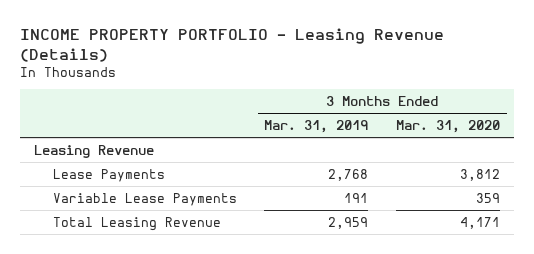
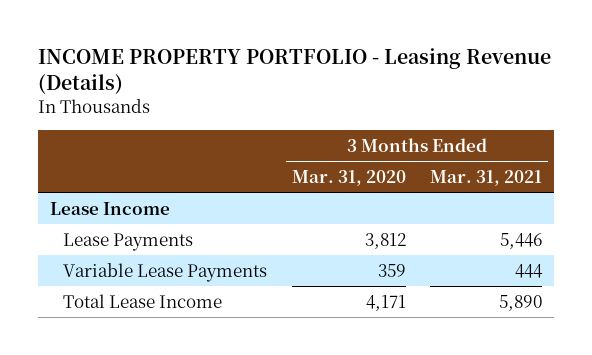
- | 3 Months Ended Mar. 31, 2019 | 3 Months Ended Mar. 31, 2020
+ | 3 Months Ended Mar. 31, 2020 | 3 Months Ended Mar. 31, 2021
- Leasing Revenue
+ Lease Income
- Total Leasing Revenue | 2,959 | 4,171
+ Total Lease Income | 4,171 | 5,890

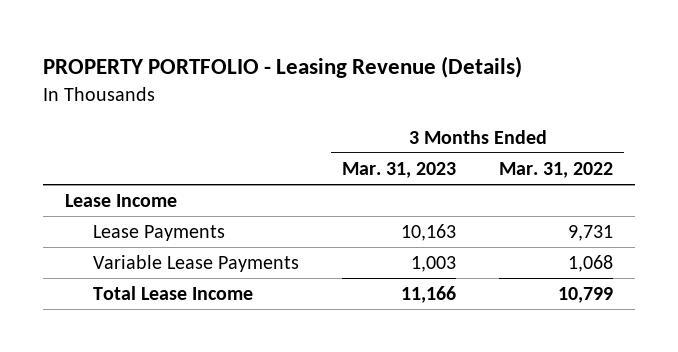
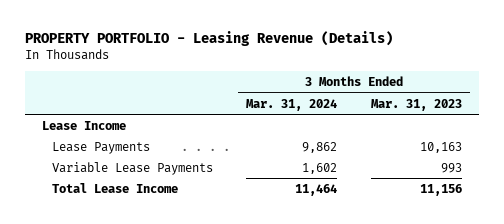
- | 3 Months Ended Mar. 31, 2023 | 3 Months Ended Mar. 31, 2022
+ | 3 Months Ended Mar. 31, 2024 | 3 Months Ended Mar. 31, 2023
- Variable Lease Payments | 1,003 | 1,068
- Total Lease Income | 11,166 | 10,799
+ Variable Lease Payments | 1,602 | 993
+ Total Lease Income | 11,464 | 11,156

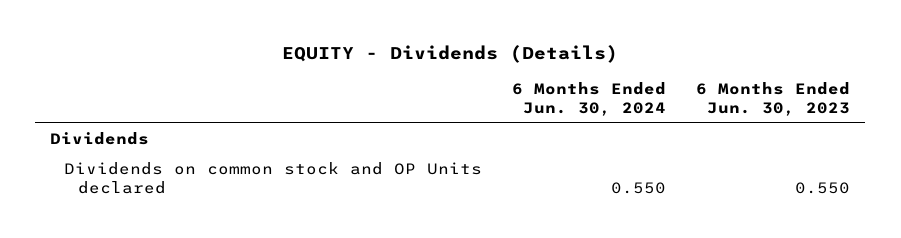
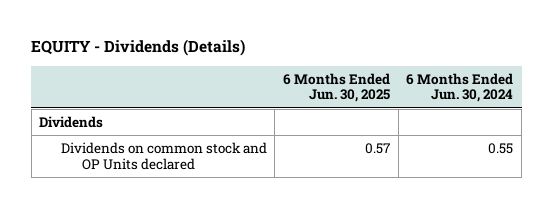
- | 6 Months Ended Jun. 30, 2024 | 6 Months Ended Jun. 30, 2023
+ | 6 Months Ended Jun. 30, 2025 | 6 Months Ended Jun. 30, 2024
- Dividends on common stock and OP Units declared | 0.550 | 0.550
+ Dividends on common stock and OP Units declared | 0.57 | 0.55

